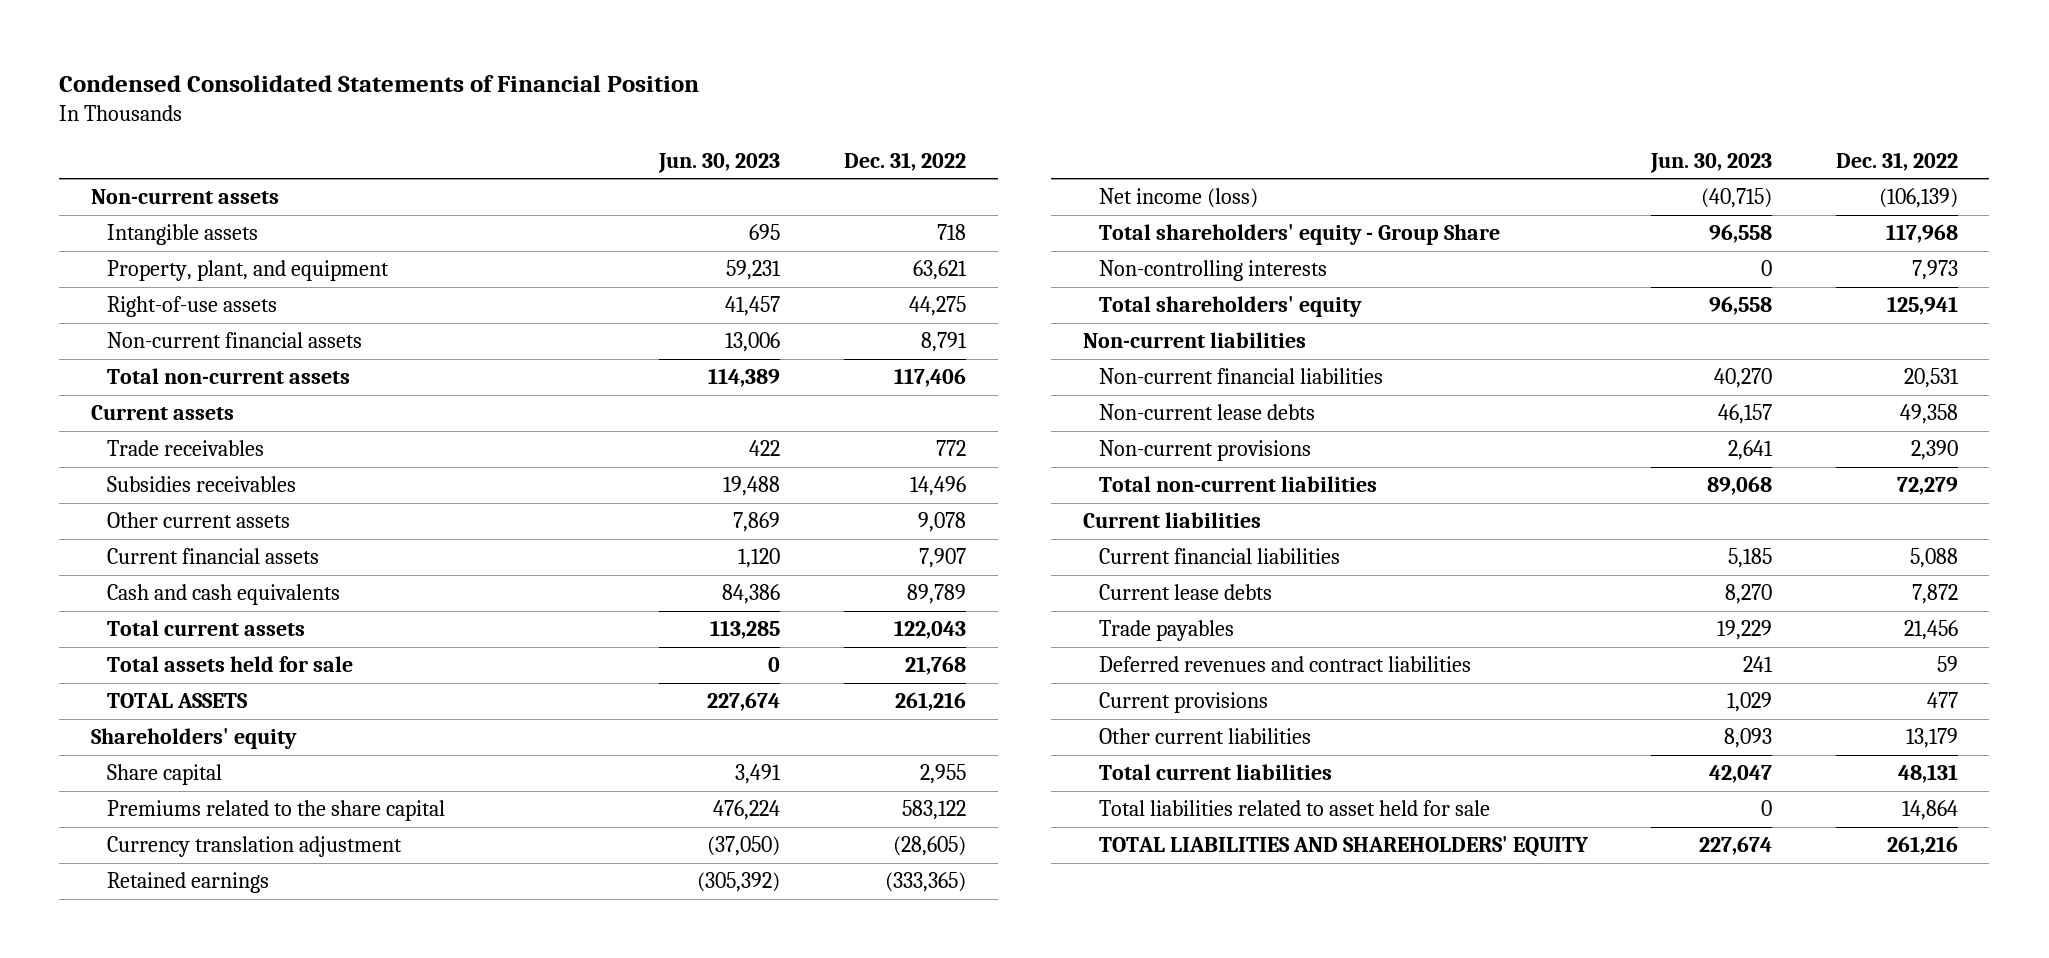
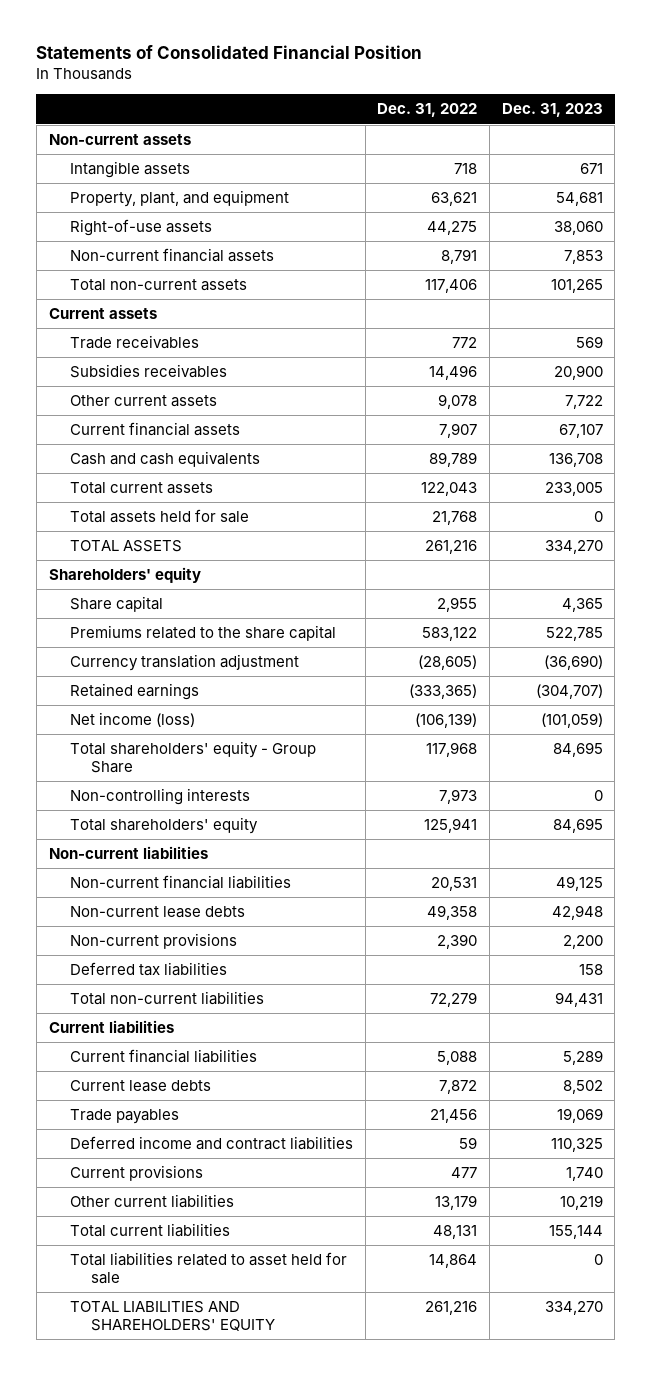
- Condensed Consolidated Statements of Financial Position
+ Statements of Consolidated Financial Position
- | Jun. 30, 2023 | Dec. 31, 2022
+ | Dec. 31, 2022 | Dec. 31, 2023
+ Deferred tax liabilities | | 158
- Deferred revenues and contract liabilities | 241 | 59
+ Deferred income and contract liabilities | 59 | 110,325

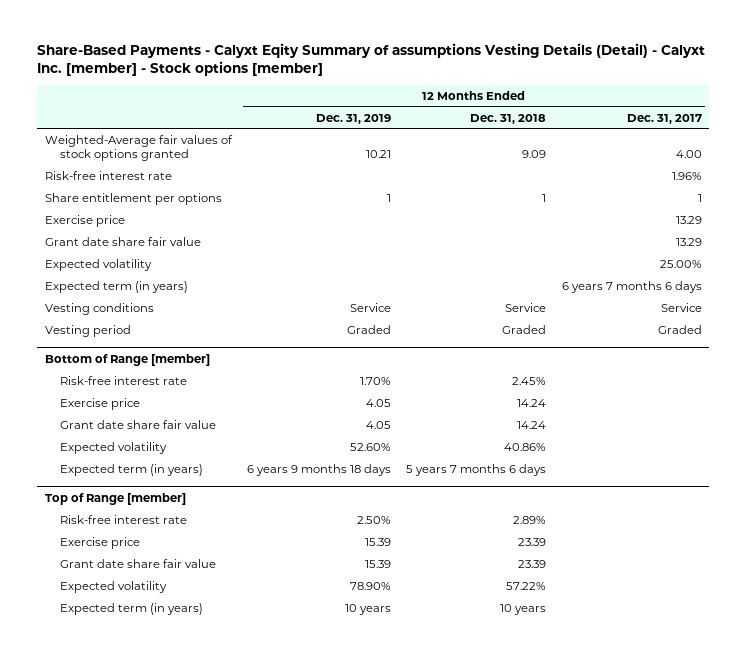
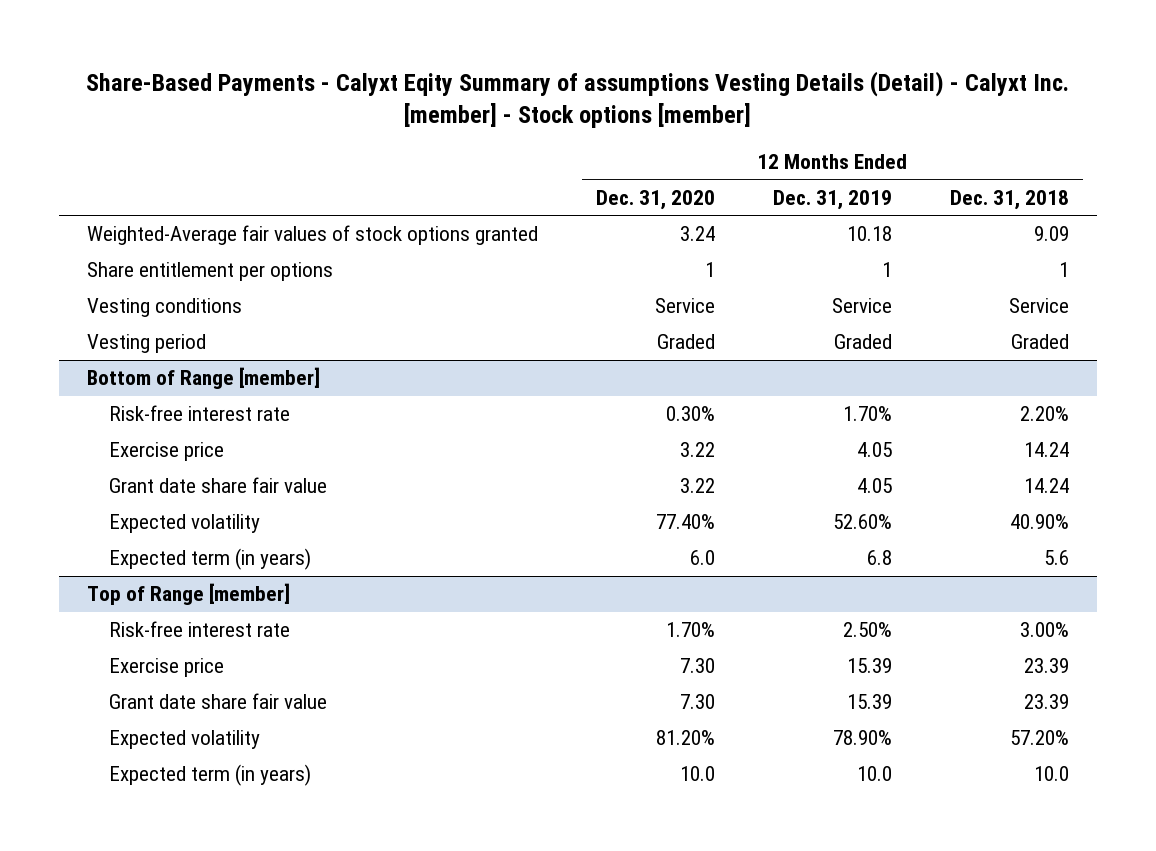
- | 12 Months Ended Dec. 31, 2019 | 12 Months Ended Dec. 31, 2018 | 12 Months Ended Dec. 31, 2017
+ | 12 Months Ended Dec. 31, 2020 | 12 Months Ended Dec. 31, 2019 | 12 Months Ended Dec. 31, 2018
- Weighted-Average fair values of stock options granted | 10.21 | 9.09 | 4.00
- Risk-free interest rate | | | 1.96%
+ Weighted-Average fair values of stock options granted | 3.24 | 10.18 | 9.09
- Exercise price | | | 13.29
- Grant date share fair value | | | 13.29
- Expected volatility | | | 25.00%
- Expected term (in years) | | | 6 years 7 months 6 days
@ Bottom of Range [member]
- Risk-free interest rate | 1.70% | 2.45% |
+ Risk-free interest rate | 0.30% | 1.70% | 2.20%
- Expected volatility | 52.60% | 40.86% |
- Expected term (in years) | 6 years 9 months 18 days | 5 years 7 months 6 days |
+ Expected volatility | 77.40% | 52.60% | 40.90%
+ Expected term (in years) | 6.0 | 6.8 | 5.6
@ Top of Range [member]
- Risk-free interest rate | 2.50% | 2.89% |
+ Risk-free interest rate | 1.70% | 2.50% | 3.00%
- Expected volatility | 78.90% | 57.22% |
- Expected term (in years) | 10 years | 10 years |
+ Expected volatility | 81.20% | 78.90% | 57.20%
+ Expected term (in years) | 10.0 | 10.0 | 10.0

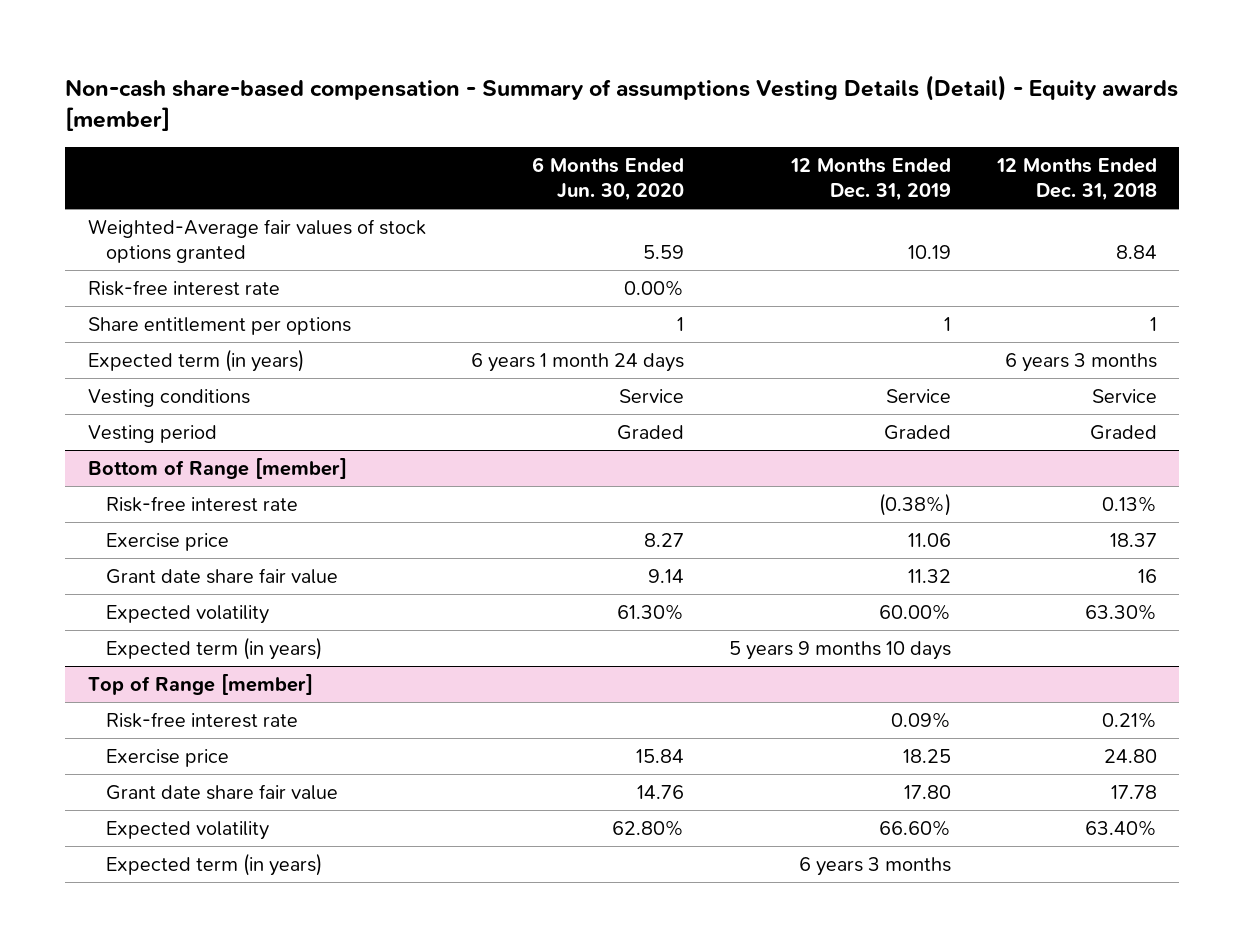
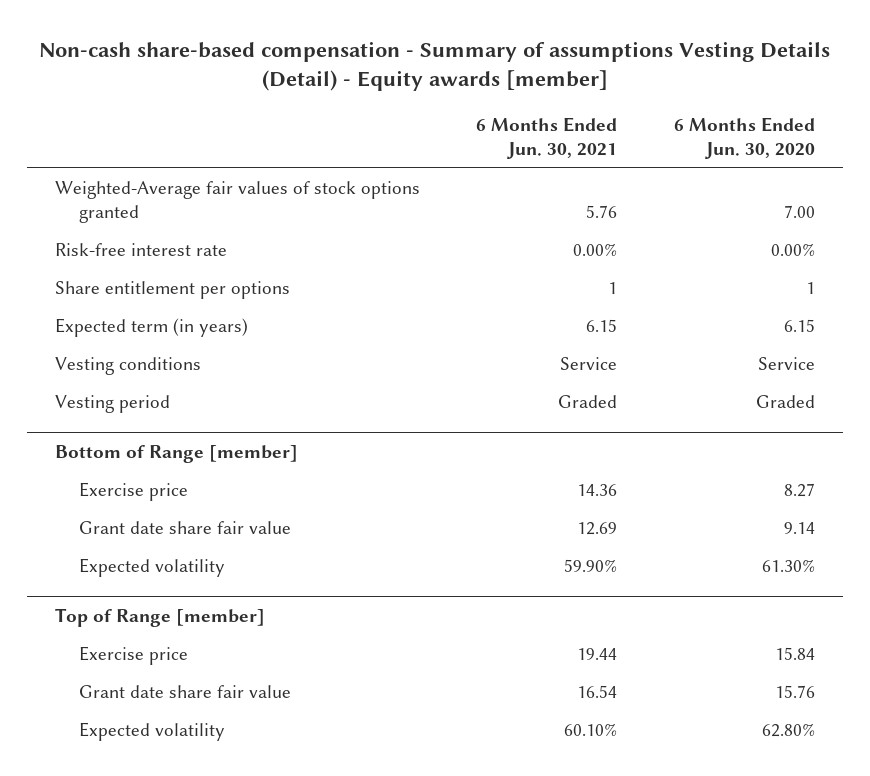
- | 6 Months Ended Jun. 30, 2020 | 12 Months Ended Dec. 31, 2019 | 12 Months Ended Dec. 31, 2018
+ | 6 Months Ended Jun. 30, 2021 | 6 Months Ended Jun. 30, 2020
- Weighted-Average fair values of stock options granted | 5.59 | 10.19 | 8.84
+ Weighted-Average fair values of stock options granted | 5.76 | 7.00
- Expected term (in years) | 6 years 1 month 24 days | | 6 years 3 months
+ Expected term (in years) | 6.15 | 6.15
@ Bottom of Range [member]
- Risk-free interest rate | | (0.38%) | 0.13%
- Expected term (in years) | | 5 years 9 months 10 days |
@ Top of Range [member]
- Risk-free interest rate | | 0.09% | 0.21%
- Grant date share fair value | 14.76 | 17.80 | 17.78
+ Grant date share fair value | 16.54 | 15.76
- Expected term (in years) | | 6 years 3 months |

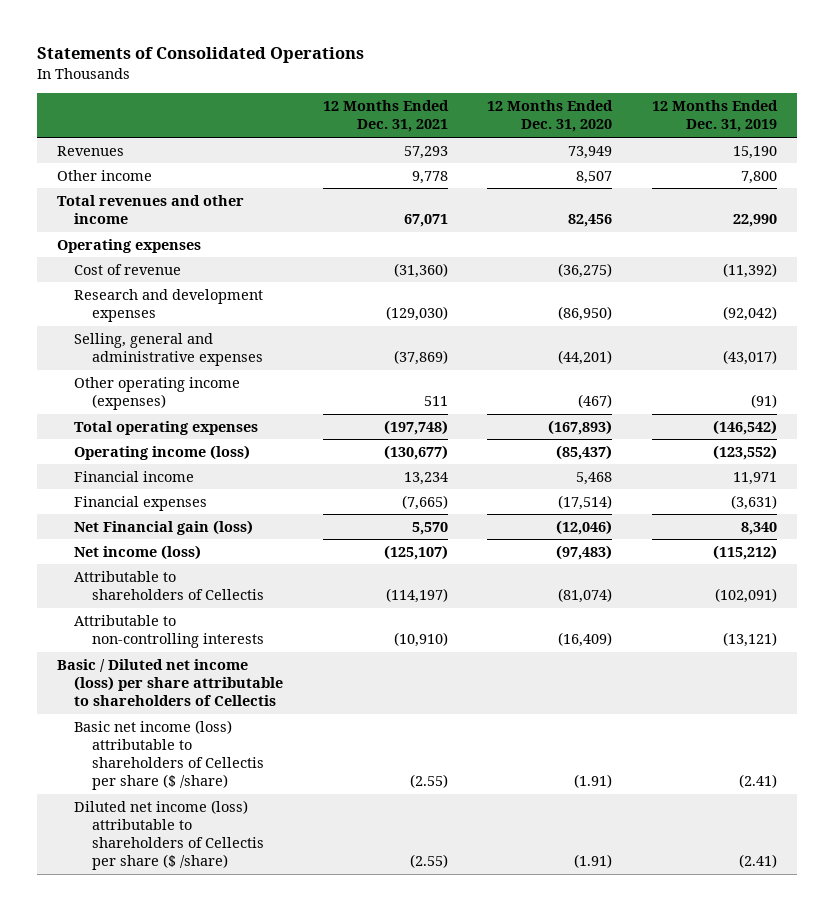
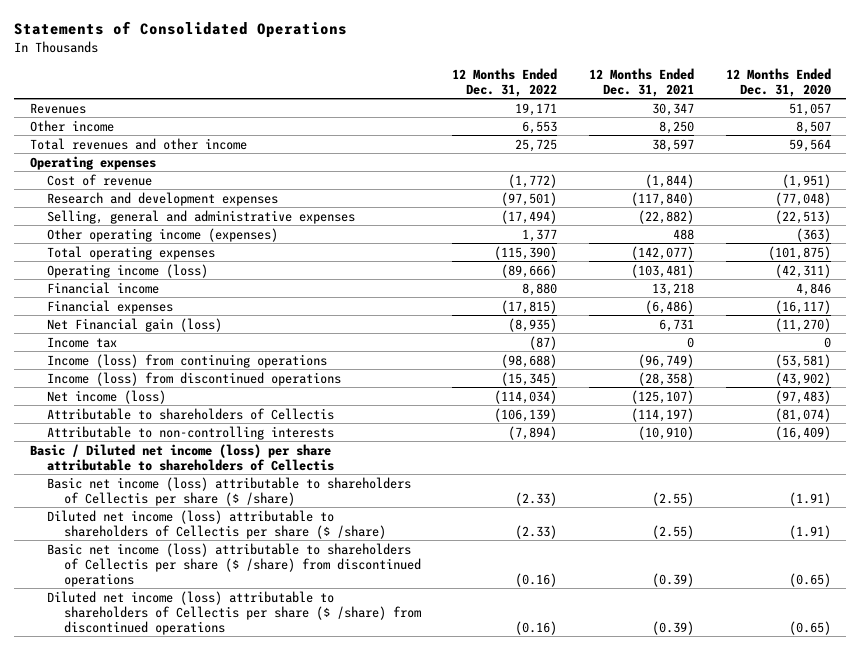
- | 12 Months Ended Dec. 31, 2021 | 12 Months Ended Dec. 31, 2020 | 12 Months Ended Dec. 31, 2019
+ | 12 Months Ended Dec. 31, 2022 | 12 Months Ended Dec. 31, 2021 | 12 Months Ended Dec. 31, 2020
- Revenues | 57,293 | 73,949 | 15,190
- Other income | 9,778 | 8,507 | 7,800
- Total revenues and other income | 67,071 | 82,456 | 22,990
+ Revenues | 19,171 | 30,347 | 51,057
+ Other income | 6,553 | 8,250 | 8,507
+ Total revenues and other income | 25,725 | 38,597 | 59,564
- Cost of revenue | (31,360) | (36,275) | (11,392)
- Research and development expenses | (129,030) | (86,950) | (92,042)
- Selling, general and administrative expenses | (37,869) | (44,201) | (43,017)
- Other operating income (expenses) | 511 | (467) | (91)
- Total operating expenses | (197,748) | (167,893) | (146,542)
- Operating income (loss) | (130,677) | (85,437) | (123,552)
- Financial income | 13,234 | 5,468 | 11,971
- Financial expenses | (7,665) | (17,514) | (3,631)
- Net Financial gain (loss) | 5,570 | (12,046) | 8,340
+ Cost of revenue | (1,772) | (1,844) | (1,951)
+ Research and development expenses | (97,501) | (117,840) | (77,048)
+ Selling, general and administrative expenses | (17,494) | (22,882) | (22,513)
+ Other operating income (expenses) | 1,377 | 488 | (363)
+ Total operating expenses | (115,390) | (142,077) | (101,875)
+ Operating income (loss) | (89,666) | (103,481) | (42,311)
+ Financial income | 8,880 | 13,218 | 4,846
+ Financial expenses | (17,815) | (6,486) | (16,117)
+ Net Financial gain (loss) | (8,935) | 6,731 | (11,270)
+ Income tax | (87) | 0 | 0
+ Income (loss) from continuing operations | (98,688) | (96,749) | (53,581)
+ Income (loss) from discontinued operations | (15,345) | (28,358) | (43,902)
+ Basic net income (loss) attributable to shareholders of Cellectis per share ($ /share) from discontinued operations | (0.16) | (0.39) | (0.65)
+ Diluted net income (loss) attributable to shareholders of Cellectis per share ($ /share) from discontinued operations | (0.16) | (0.39) | (0.65)

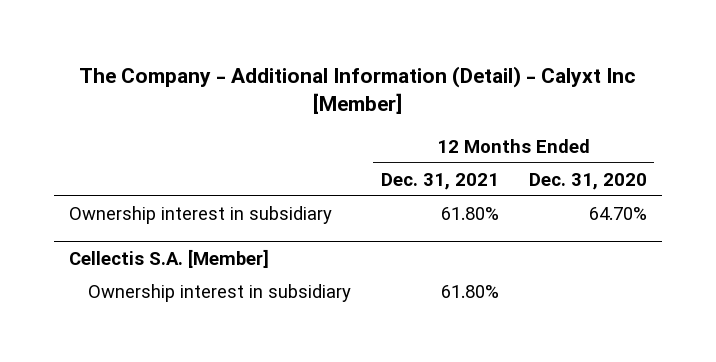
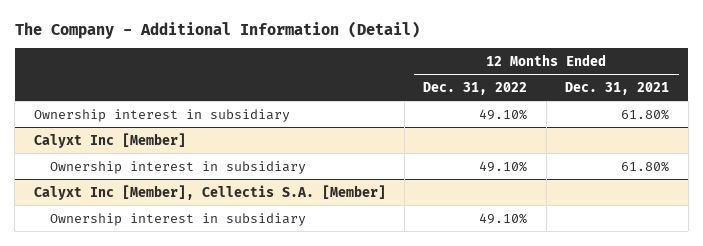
- The Company - Additional Information (Detail) - Calyxt Inc [Member]
+ The Company - Additional Information (Detail)
- | 12 Months Ended Dec. 31, 2021 | 12 Months Ended Dec. 31, 2020
+ | 12 Months Ended Dec. 31, 2022 | 12 Months Ended Dec. 31, 2021
- Cellectis S.A. [Member]
+ Calyxt Inc [Member]
+ Calyxt Inc [Member], Cellectis S.A. [Member]
+ Ownership interest in subsidiary | 49.10% |

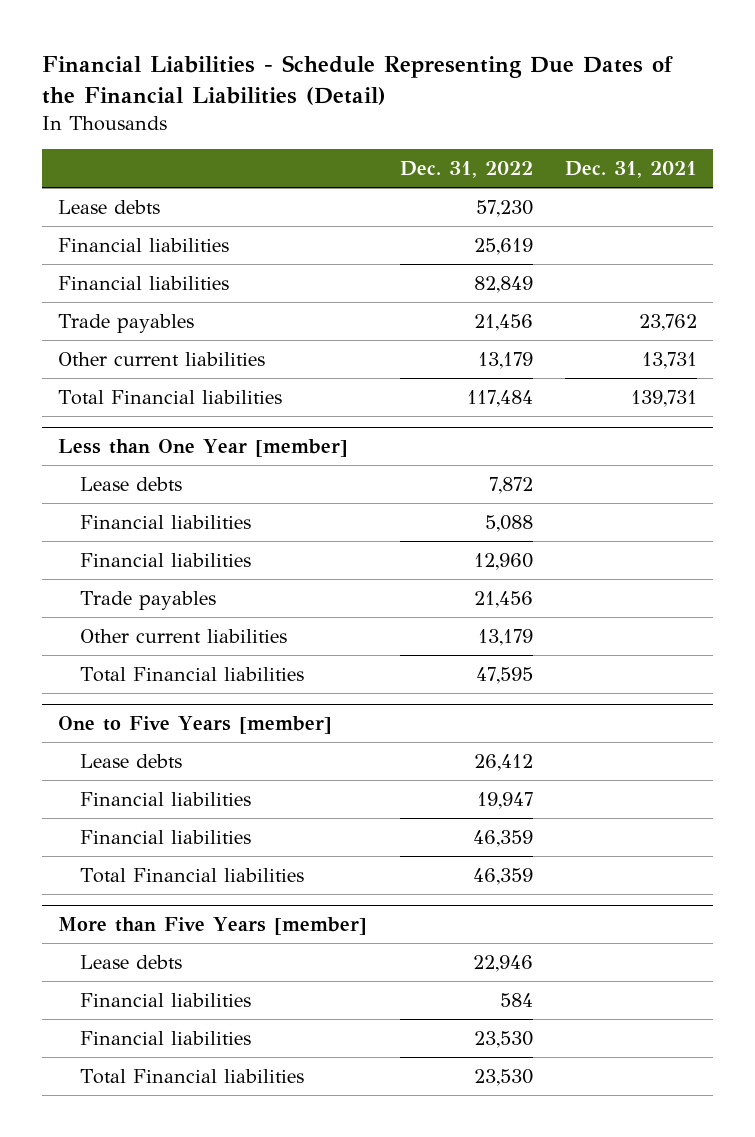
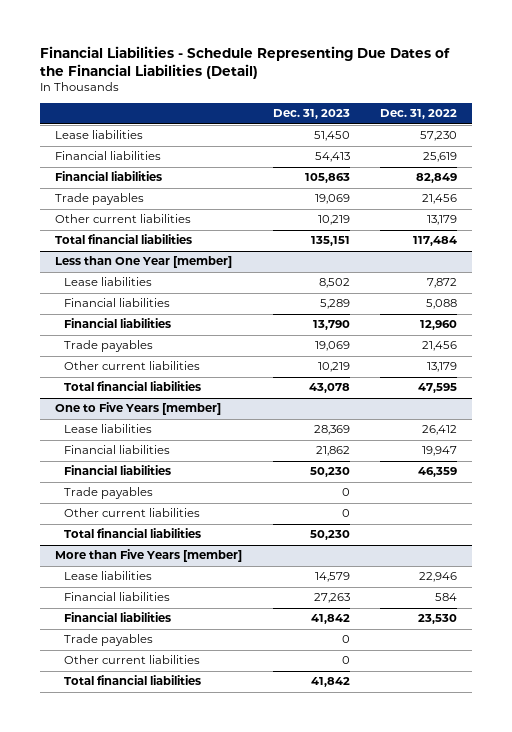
- | Dec. 31, 2022 | Dec. 31, 2021
+ | Dec. 31, 2023 | Dec. 31, 2022
- Lease debts | 57,230 |
+ Lease liabilities | 51,450 | 57,230
- Total Financial liabilities | 117,484 | 139,731
+ Total financial liabilities | 135,151 | 117,484
@ Less than One Year [member]
- Lease debts | 7,872 |
+ Lease liabilities | 8,502 | 7,872
- Total Financial liabilities | 47,595 |
+ Total financial liabilities | 43,078 | 47,595
@ One to Five Years [member]
- Lease debts | 26,412 |
+ Lease liabilities | 28,369 | 26,412
- Total Financial liabilities | 46,359 |
+ Trade payables | 0 |
+ Other current liabilities | 0 |
+ Total financial liabilities | 50,230 |
@ More than Five Years [member]
- Lease debts | 22,946 |
+ Lease liabilities | 14,579 | 22,946
- Total Financial liabilities | 23,530 |
+ Trade payables | 0 |
+ Other current liabilities | 0 |
+ Total financial liabilities | 41,842 |

